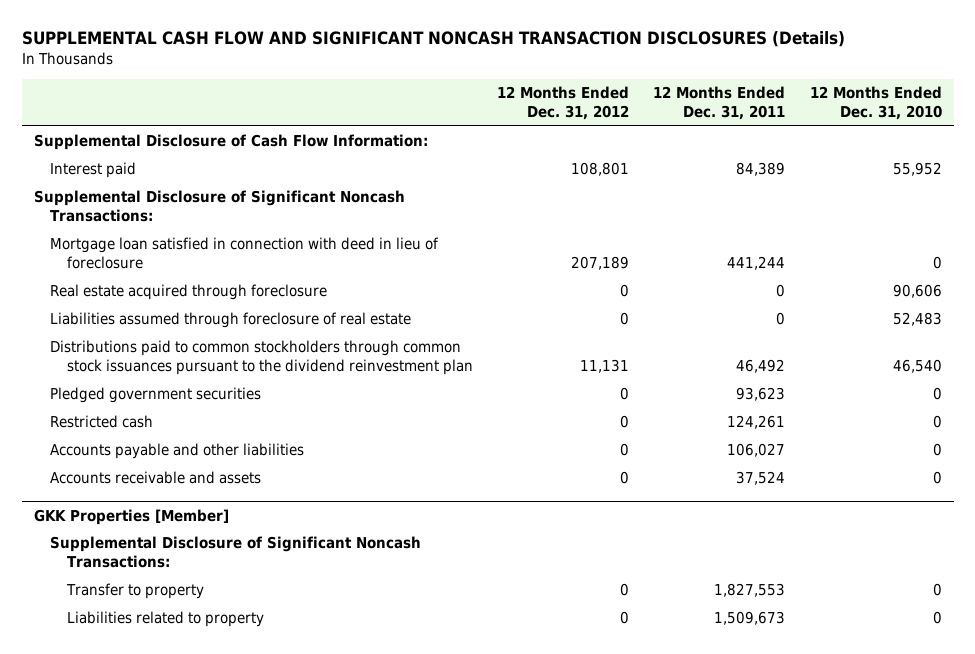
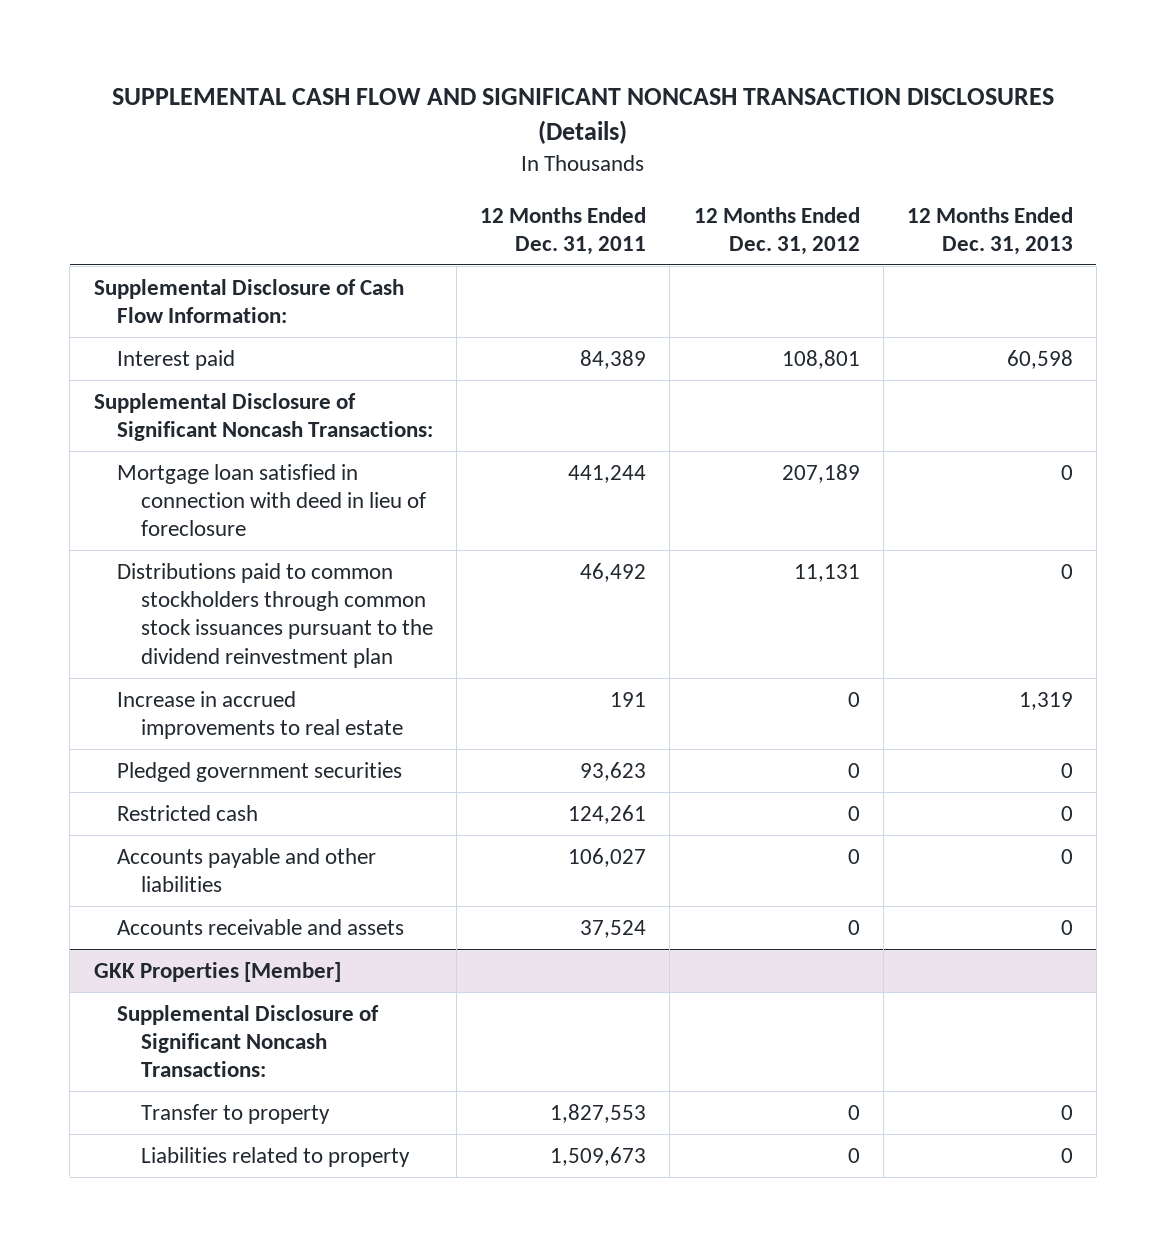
- | 12 Months Ended Dec. 31, 2012 | 12 Months Ended Dec. 31, 2011 | 12 Months Ended Dec. 31, 2010
+ | 12 Months Ended Dec. 31, 2011 | 12 Months Ended Dec. 31, 2012 | 12 Months Ended Dec. 31, 2013
- Real estate acquired through foreclosure | 0 | 0 | 90,606
- Liabilities assumed through foreclosure of real estate | 0 | 0 | 52,483
+ Increase in accrued improvements to real estate | 191 | 0 | 1,319

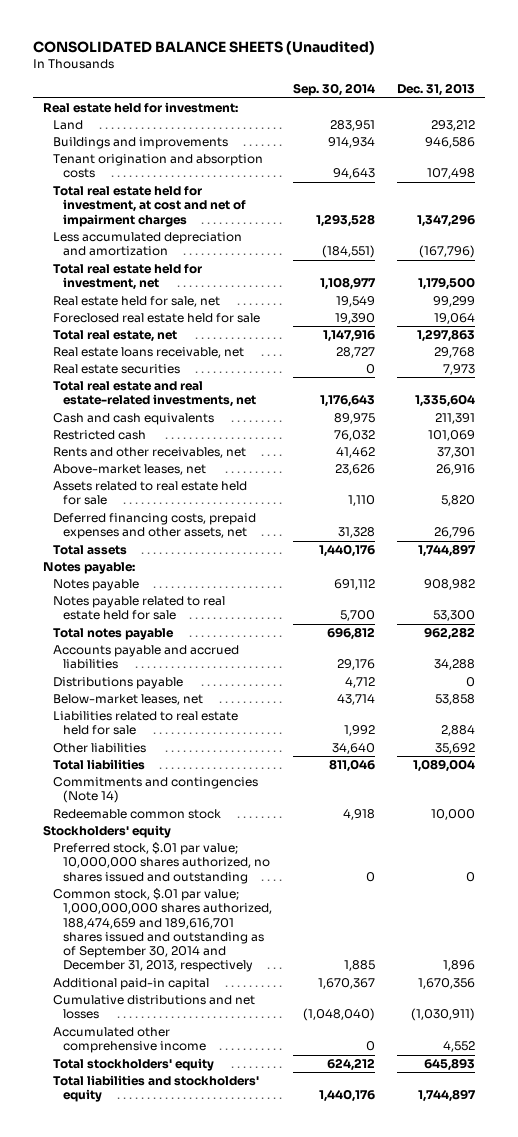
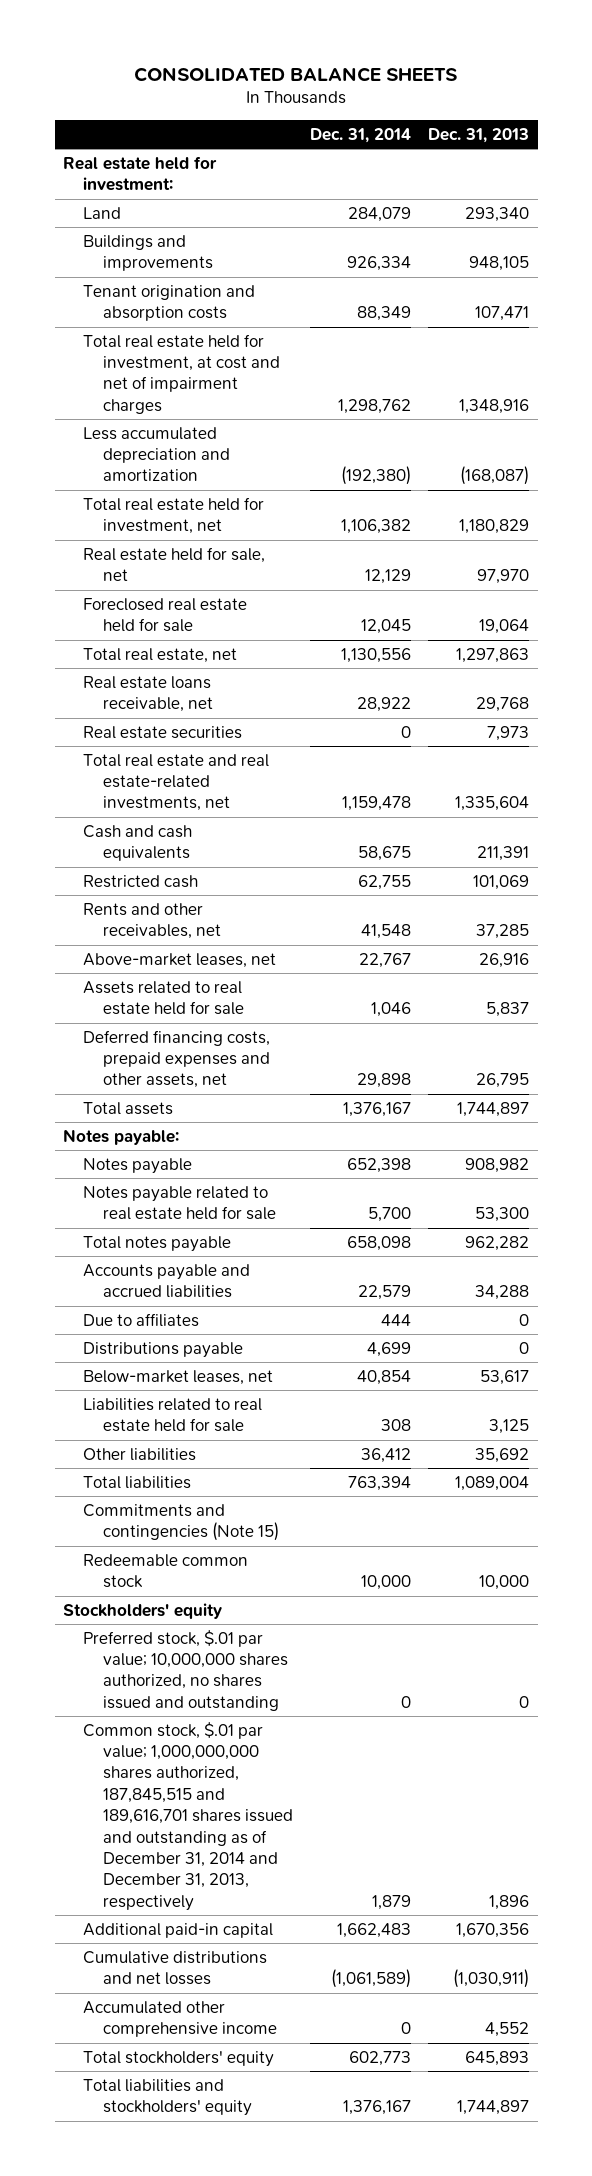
- CONSOLIDATED BALANCE SHEETS (Unaudited)
+ CONSOLIDATED BALANCE SHEETS
- | Sep. 30, 2014 | Dec. 31, 2013
+ | Dec. 31, 2014 | Dec. 31, 2013
- Land | 283,951 | 293,212
- Buildings and improvements | 914,934 | 946,586
- Tenant origination and absorption costs | 94,643 | 107,498
- Total real estate held for investment, at cost and net of impairment charges | 1,293,528 | 1,347,296
- Less accumulated depreciation and amortization | (184,551) | (167,796)
- Total real estate held for investment, net | 1,108,977 | 1,179,500
- Real estate held for sale, net | 19,549 | 99,299
+ Land | 284,079 | 293,340
+ Buildings and improvements | 926,334 | 948,105
+ Tenant origination and absorption costs | 88,349 | 107,471
+ Total real estate held for investment, at cost and net of impairment charges | 1,298,762 | 1,348,916
+ Less accumulated depreciation and amortization | (192,380) | (168,087)
+ Total real estate held for investment, net | 1,106,382 | 1,180,829
+ Real estate held for sale, net | 12,129 | 97,970
- Rents and other receivables, net | 41,462 | 37,301
+ Rents and other receivables, net | 41,548 | 37,285
- Assets related to real estate held for sale | 1,110 | 5,820
- Deferred financing costs, prepaid expenses and other assets, net | 31,328 | 26,796
+ Assets related to real estate held for sale | 1,046 | 5,837
+ Deferred financing costs, prepaid expenses and other assets, net | 29,898 | 26,795
+ Due to affiliates | 444 | 0
- Below-market leases, net | 43,714 | 53,858
- Liabilities related to real estate held for sale | 1,992 | 2,884
+ Below-market leases, net | 40,854 | 53,617
+ Liabilities related to real estate held for sale | 308 | 3,125
- Commitments and contingencies (Note 14)
+ Commitments and contingencies (Note 15)
- Common stock, $.01 par value; 1,000,000,000 shares authorized, 188,474,659 and 189,616,701 shares issued and outstanding as of September 30, 2014 and December 31, 2013, respectively | 1,885 | 1,896
+ Common stock, $.01 par value; 1,000,000,000 shares authorized, 187,845,515 and 189,616,701 shares issued and outstanding as of December 31, 2014 and December 31, 2013, respectively | 1,879 | 1,896

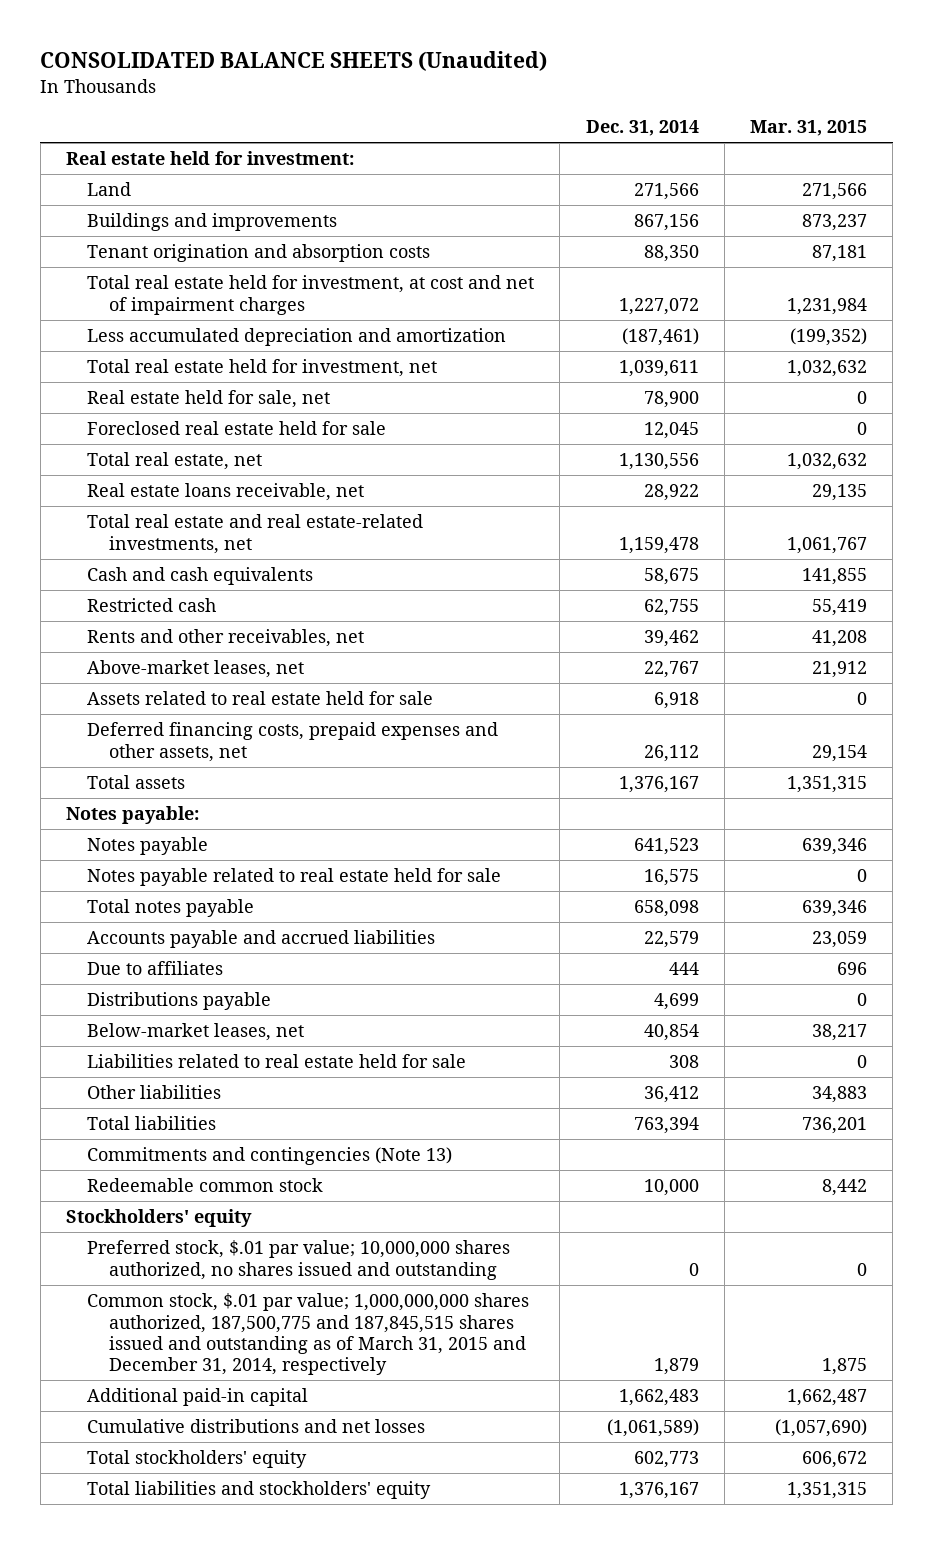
- CONSOLIDATED BALANCE SHEETS
+ CONSOLIDATED BALANCE SHEETS (Unaudited)
- | Dec. 31, 2014 | Dec. 31, 2013
+ | Dec. 31, 2014 | Mar. 31, 2015
- Land | 284,079 | 293,340
- Buildings and improvements | 926,334 | 948,105
- Tenant origination and absorption costs | 88,349 | 107,471
- Total real estate held for investment, at cost and net of impairment charges | 1,298,762 | 1,348,916
- Less accumulated depreciation and amortization | (192,380) | (168,087)
- Total real estate held for investment, net | 1,106,382 | 1,180,829
- Real estate held for sale, net | 12,129 | 97,970
+ Land | 271,566 | 271,566
+ Buildings and improvements | 867,156 | 873,237
+ Tenant origination and absorption costs | 88,350 | 87,181
+ Total real estate held for investment, at cost and net of impairment charges | 1,227,072 | 1,231,984
+ Less accumulated depreciation and amortization | (187,461) | (199,352)
+ Total real estate held for investment, net | 1,039,611 | 1,032,632
+ Real estate held for sale, net | 78,900 | 0
- Real estate securities | 0 | 7,973
- Rents and other receivables, net | 41,548 | 37,285
+ Rents and other receivables, net | 39,462 | 41,208
- Assets related to real estate held for sale | 1,046 | 5,837
- Deferred financing costs, prepaid expenses and other assets, net | 29,898 | 26,795
+ Assets related to real estate held for sale | 6,918 | 0
+ Deferred financing costs, prepaid expenses and other assets, net | 26,112 | 29,154
- Notes payable | 652,398 | 908,982
- Notes payable related to real estate held for sale | 5,700 | 53,300
+ Notes payable | 641,523 | 639,346
+ Notes payable related to real estate held for sale | 16,575 | 0
- Commitments and contingencies (Note 15)
+ Commitments and contingencies (Note 13)
- Common stock, $.01 par value; 1,000,000,000 shares authorized, 187,845,515 and 189,616,701 shares issued and outstanding as of December 31, 2014 and December 31, 2013, respectively | 1,879 | 1,896
+ Common stock, $.01 par value; 1,000,000,000 shares authorized, 187,500,775 and 187,845,515 shares issued and outstanding as of March 31, 2015 and December 31, 2014, respectively | 1,879 | 1,875
- Accumulated other comprehensive income | 0 | 4,552

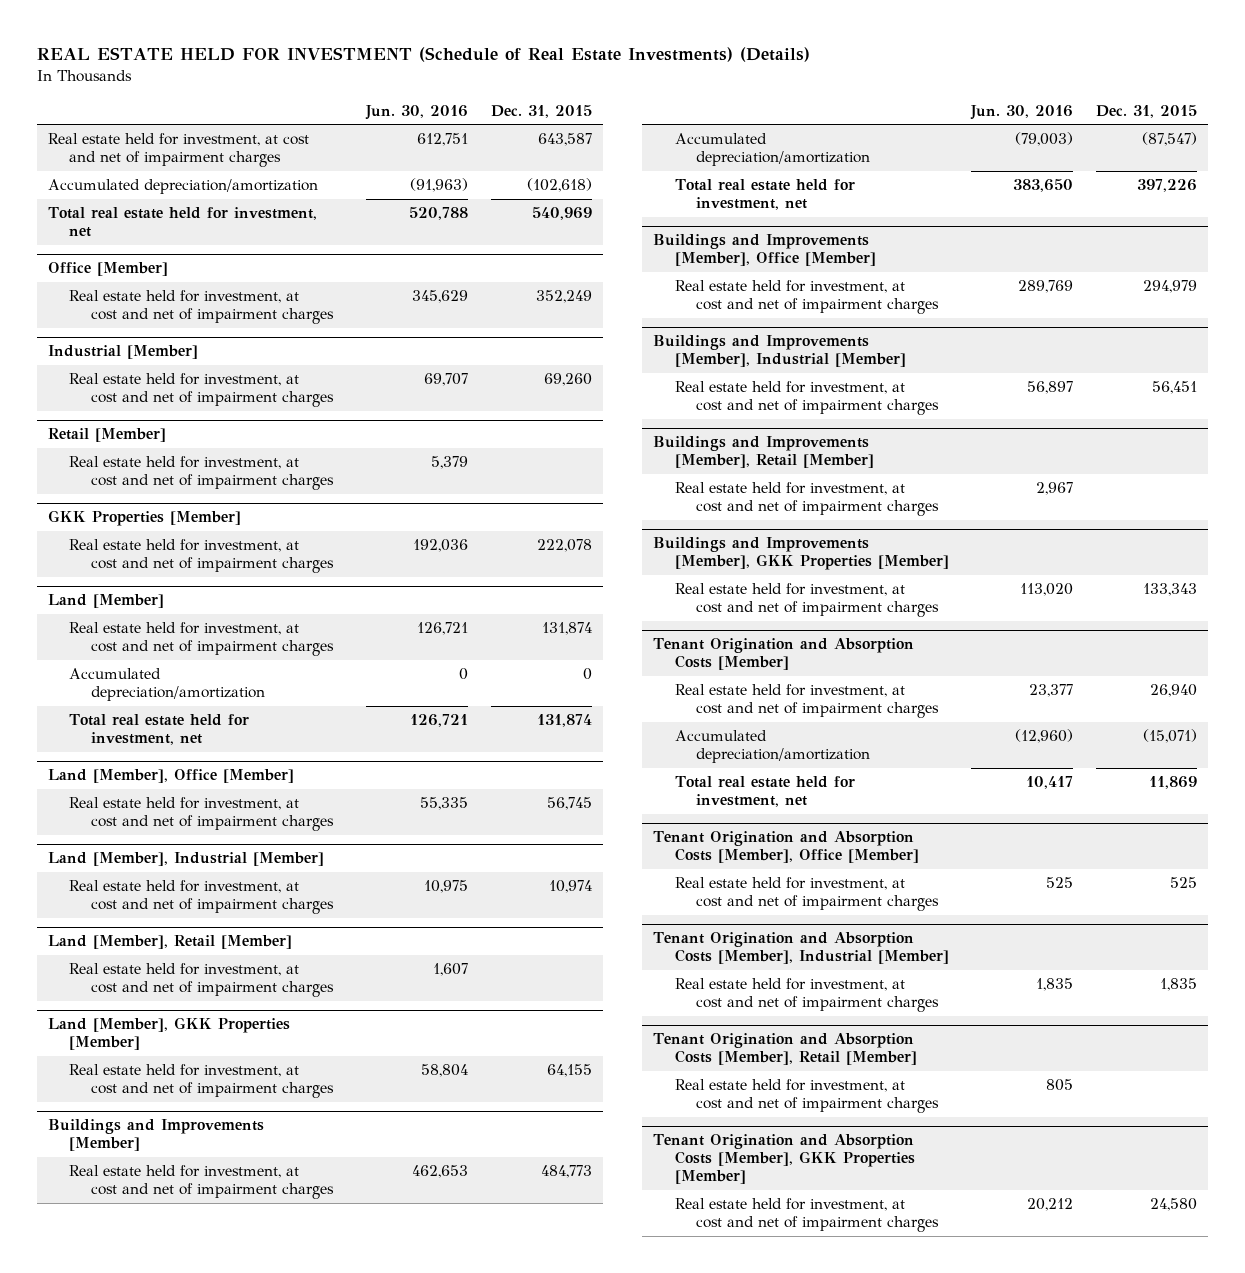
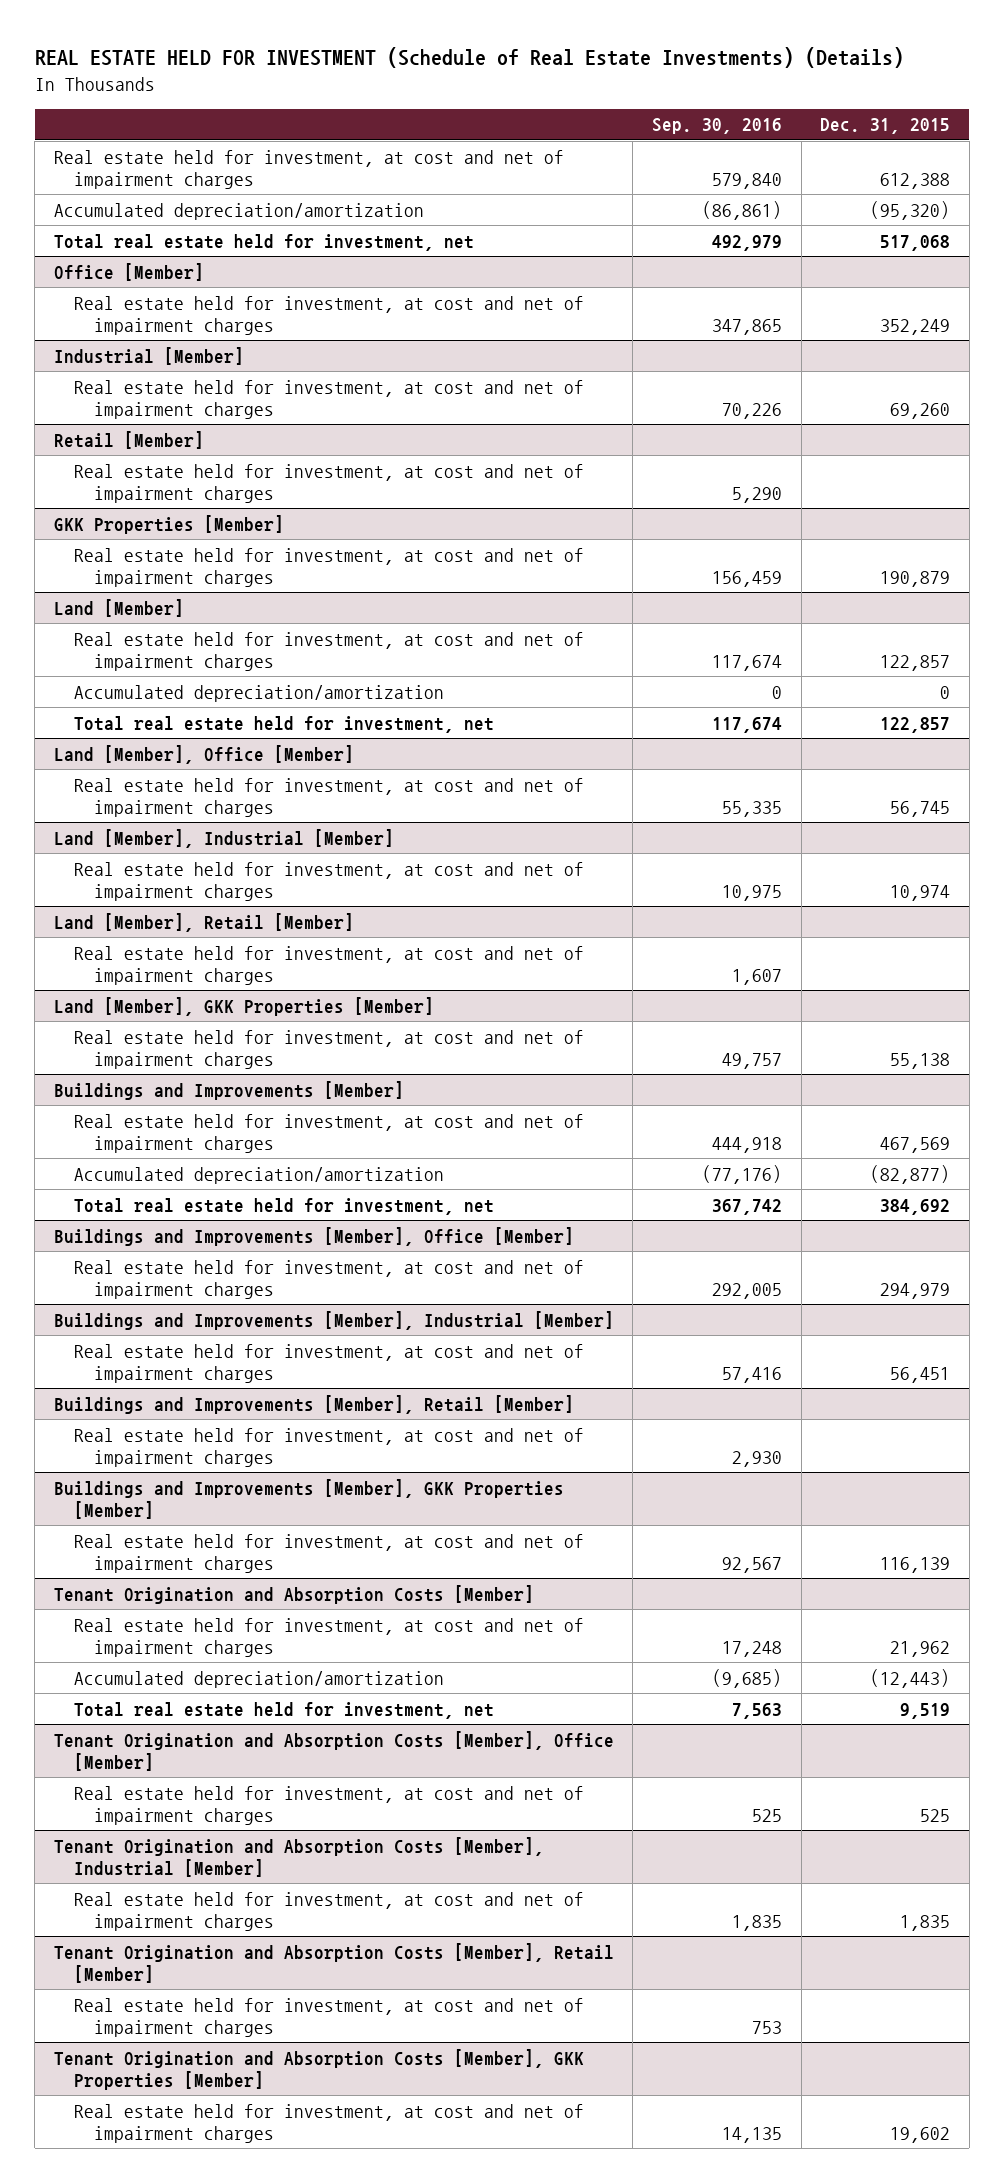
- | Jun. 30, 2016 | Dec. 31, 2015
+ | Sep. 30, 2016 | Dec. 31, 2015
- Real estate held for investment, at cost and net of impairment charges | 612,751 | 643,587
- Accumulated depreciation/amortization | (91,963) | (102,618)
- Total real estate held for investment, net | 520,788 | 540,969
+ Real estate held for investment, at cost and net of impairment charges | 579,840 | 612,388
+ Accumulated depreciation/amortization | (86,861) | (95,320)
+ Total real estate held for investment, net | 492,979 | 517,068
@ GKK Properties [Member]
- Real estate held for investment, at cost and net of impairment charges | 192,036 | 222,078
+ Real estate held for investment, at cost and net of impairment charges | 156,459 | 190,879
@ Land [Member]
- Real estate held for investment, at cost and net of impairment charges | 126,721 | 131,874
+ Real estate held for investment, at cost and net of impairment charges | 117,674 | 122,857
- Total real estate held for investment, net | 126,721 | 131,874
+ Total real estate held for investment, net | 117,674 | 122,857
@ Land [Member], GKK Properties [Member]
- Real estate held for investment, at cost and net of impairment charges | 58,804 | 64,155
+ Real estate held for investment, at cost and net of impairment charges | 49,757 | 55,138
@ Buildings and Improvements [Member]
- Real estate held for investment, at cost and net of impairment charges | 462,653 | 484,773
- Accumulated depreciation/amortization | (79,003) | (87,547)
- Total real estate held for investment, net | 383,650 | 397,226
+ Real estate held for investment, at cost and net of impairment charges | 444,918 | 467,569
+ Accumulated depreciation/amortization | (77,176) | (82,877)
+ Total real estate held for investment, net | 367,742 | 384,692
@ Buildings and Improvements [Member], GKK Properties [Member]
- Real estate held for investment, at cost and net of impairment charges | 113,020 | 133,343
+ Real estate held for investment, at cost and net of impairment charges | 92,567 | 116,139
@ Tenant Origination and Absorption Costs [Member]
- Real estate held for investment, at cost and net of impairment charges | 23,377 | 26,940
- Accumulated depreciation/amortization | (12,960) | (15,071)
- Total real estate held for investment, net | 10,417 | 11,869
+ Real estate held for investment, at cost and net of impairment charges | 17,248 | 21,962
+ Accumulated depreciation/amortization | (9,685) | (12,443)
+ Total real estate held for investment, net | 7,563 | 9,519
@ Tenant Origination and Absorption Costs [Member], GKK Properties [Member]
- Real estate held for investment, at cost and net of impairment charges | 20,212 | 24,580
+ Real estate held for investment, at cost and net of impairment charges | 14,135 | 19,602

